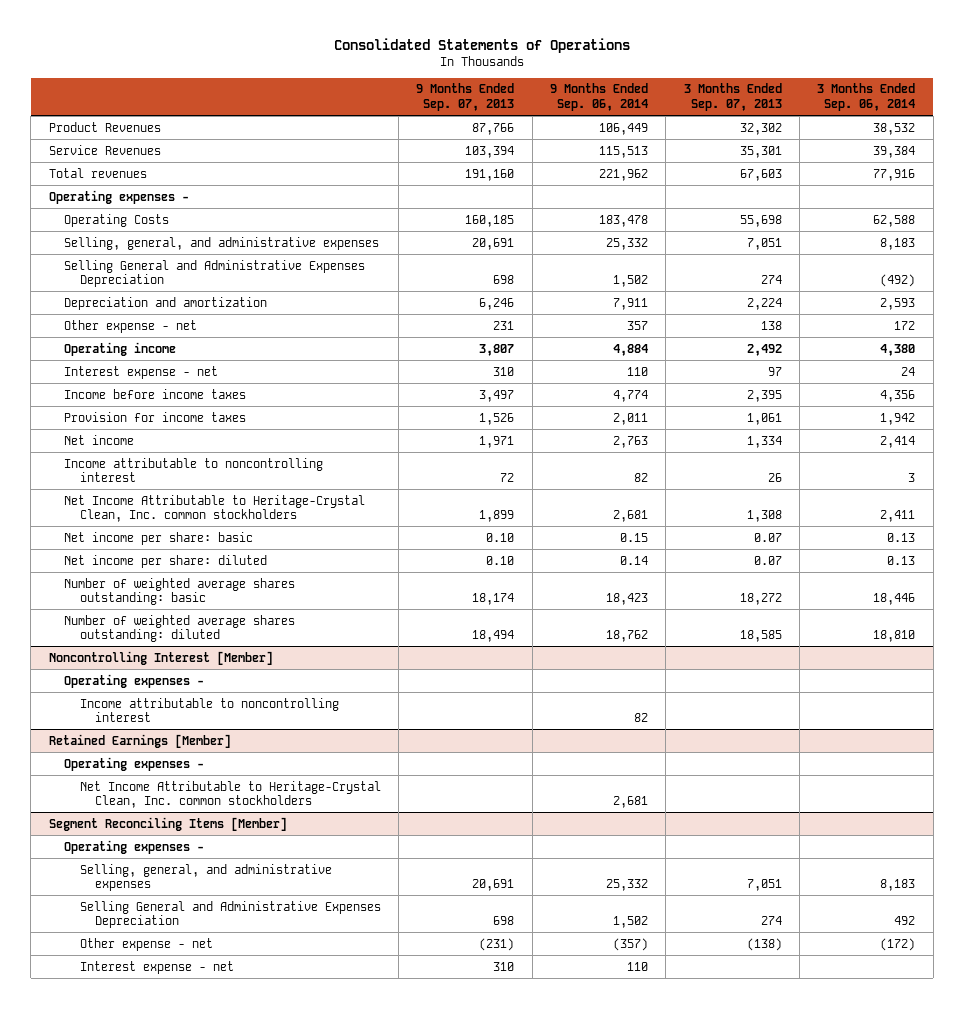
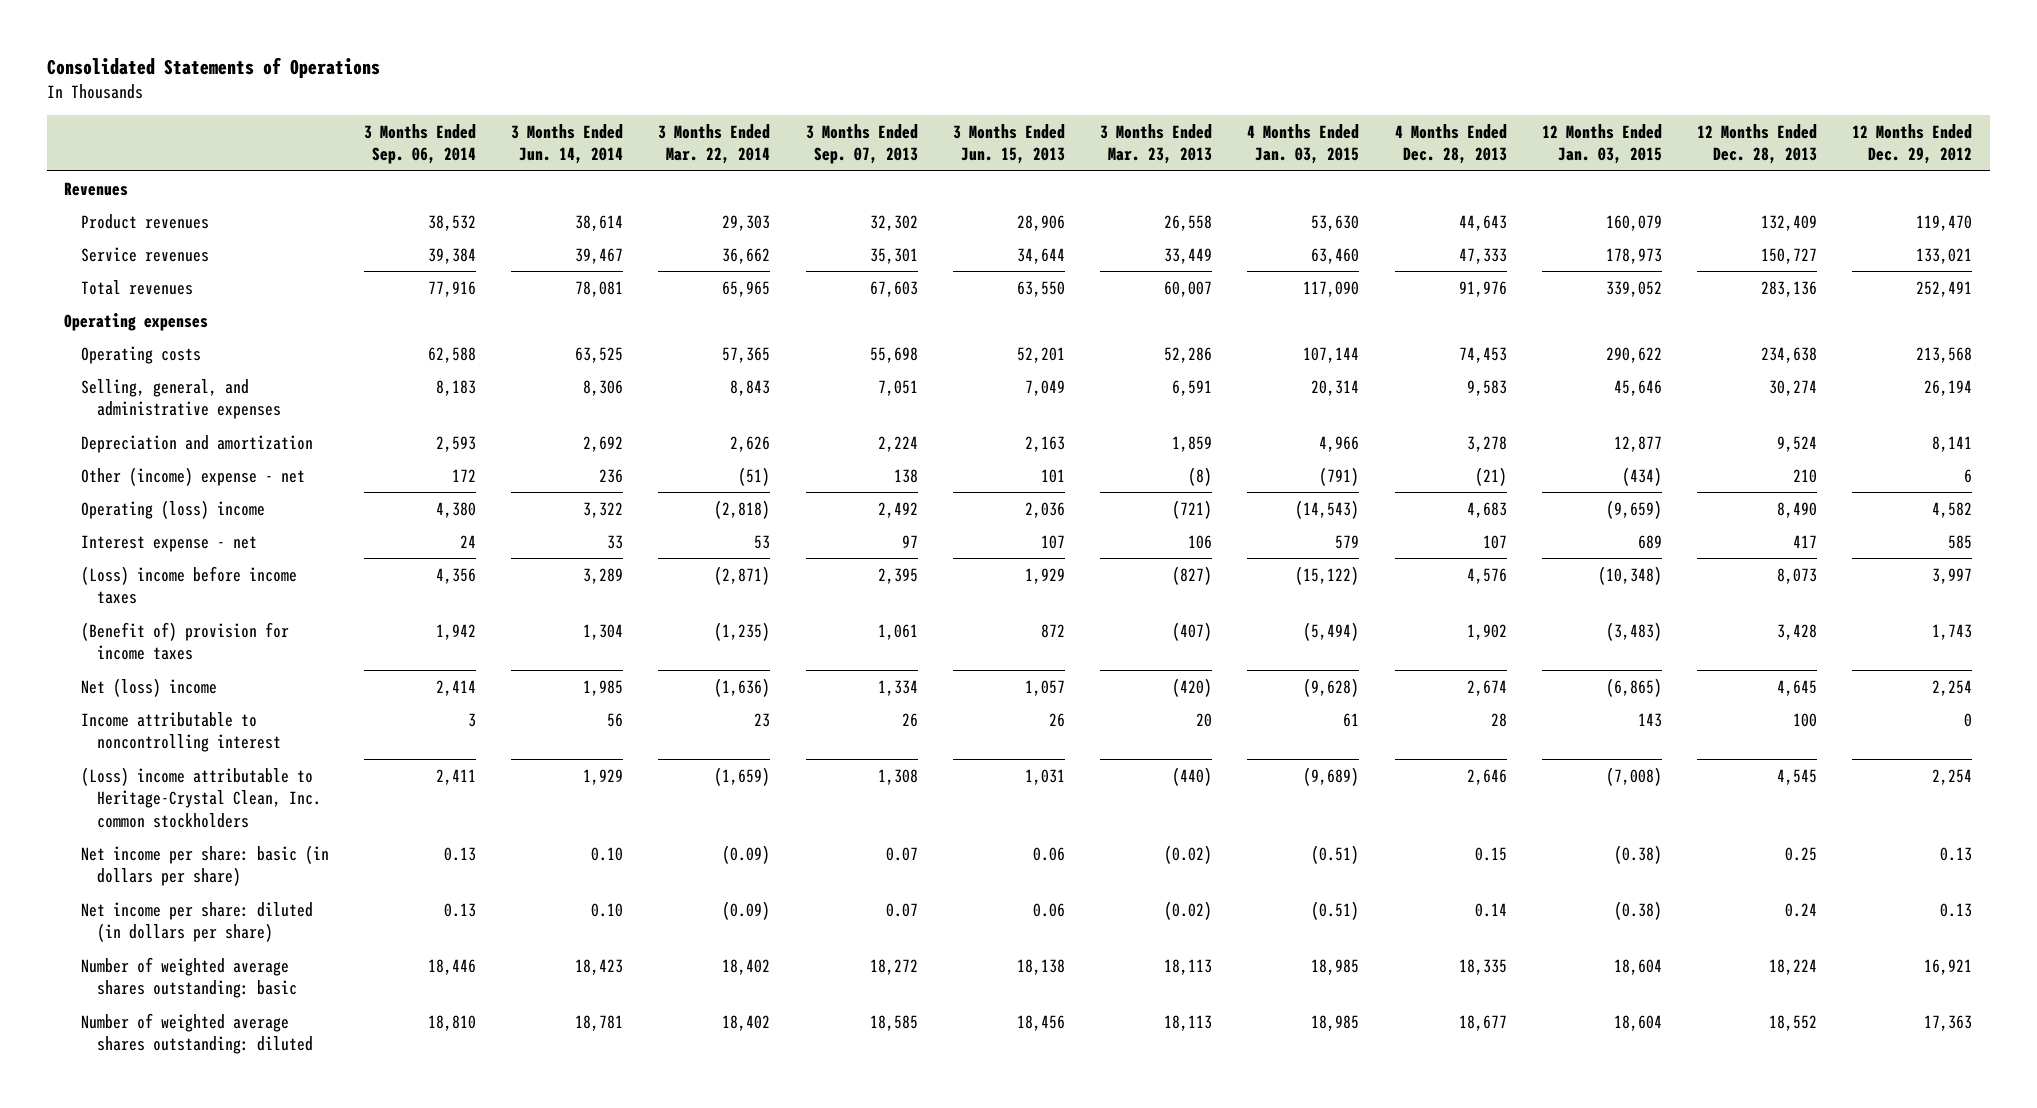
- | 9 Months Ended Sep. 07, 2013 | 9 Months Ended Sep. 06, 2014 | 3 Months Ended Sep. 07, 2013 | 3 Months Ended Sep. 06, 2014
+ | 3 Months Ended Sep. 06, 2014 | 3 Months Ended Jun. 14, 2014 | 3 Months Ended Mar. 22, 2014 | 3 Months Ended Sep. 07, 2013 | 3 Months Ended Jun. 15, 2013 | 3 Months Ended Mar. 23, 2013 | 4 Months Ended Jan. 03, 2015 | 4 Months Ended Dec. 28, 2013 | 12 Months Ended Jan. 03, 2015 | 12 Months Ended Dec. 28, 2013 | 12 Months Ended Dec. 29, 2012
- Product Revenues | 87,766 | 106,449 | 32,302 | 38,532
- Service Revenues | 103,394 | 115,513 | 35,301 | 39,384
+ Revenues
+ Product revenues | 38,532 | 38,614 | 29,303 | 32,302 | 28,906 | 26,558 | 53,630 | 44,643 | 160,079 | 132,409 | 119,470
+ Service revenues | 39,384 | 39,467 | 36,662 | 35,301 | 34,644 | 33,449 | 63,460 | 47,333 | 178,973 | 150,727 | 133,021
- Operating expenses -
- Operating Costs | 160,185 | 183,478 | 55,698 | 62,588
+ Operating expenses
+ Operating costs | 62,588 | 63,525 | 57,365 | 55,698 | 52,201 | 52,286 | 107,144 | 74,453 | 290,622 | 234,638 | 213,568
- Selling General and Administrative Expenses Depreciation | 698 | 1,502 | 274 | (492)
- Other expense - net | 231 | 357 | 138 | 172
- Operating income | 3,807 | 4,884 | 2,492 | 4,380
+ Other (income) expense - net | 172 | 236 | (51) | 138 | 101 | (8) | (791) | (21) | (434) | 210 | 6
+ Operating (loss) income | 4,380 | 3,322 | (2,818) | 2,492 | 2,036 | (721) | (14,543) | 4,683 | (9,659) | 8,490 | 4,582
- Income before income taxes | 3,497 | 4,774 | 2,395 | 4,356
- Provision for income taxes | 1,526 | 2,011 | 1,061 | 1,942
- Net income | 1,971 | 2,763 | 1,334 | 2,414
+ (Loss) income before income taxes | 4,356 | 3,289 | (2,871) | 2,395 | 1,929 | (827) | (15,122) | 4,576 | (10,348) | 8,073 | 3,997
+ (Benefit of) provision for income taxes | 1,942 | 1,304 | (1,235) | 1,061 | 872 | (407) | (5,494) | 1,902 | (3,483) | 3,428 | 1,743
+ Net (loss) income | 2,414 | 1,985 | (1,636) | 1,334 | 1,057 | (420) | (9,628) | 2,674 | (6,865) | 4,645 | 2,254
- Net Income Attributable to Heritage-Crystal Clean, Inc. common stockholders | 1,899 | 2,681 | 1,308 | 2,411
- Net income per share: basic | 0.10 | 0.15 | 0.07 | 0.13
- Net income per share: diluted | 0.10 | 0.14 | 0.07 | 0.13
+ (Loss) income attributable to Heritage-Crystal Clean, Inc. common stockholders | 2,411 | 1,929 | (1,659) | 1,308 | 1,031 | (440) | (9,689) | 2,646 | (7,008) | 4,545 | 2,254
+ Net income per share: basic (in dollars per share) | 0.13 | 0.10 | (0.09) | 0.07 | 0.06 | (0.02) | (0.51) | 0.15 | (0.38) | 0.25 | 0.13
+ Net income per share: diluted (in dollars per share) | 0.13 | 0.10 | (0.09) | 0.07 | 0.06 | (0.02) | (0.51) | 0.14 | (0.38) | 0.24 | 0.13
- Noncontrolling Interest [Member]
- Operating expenses -
- Income attributable to noncontrolling interest | | 82 | |
- Retained Earnings [Member]
- Operating expenses -
- Net Income Attributable to Heritage-Crystal Clean, Inc. common stockholders | | 2,681 | |
- Segment Reconciling Items [Member]
- Operating expenses -
- Selling, general, and administrative expenses | 20,691 | 25,332 | 7,051 | 8,183
- Selling General and Administrative Expenses Depreciation | 698 | 1,502 | 274 | 492
- Other expense - net | (231) | (357) | (138) | (172)
- Interest expense - net | 310 | 110 | |

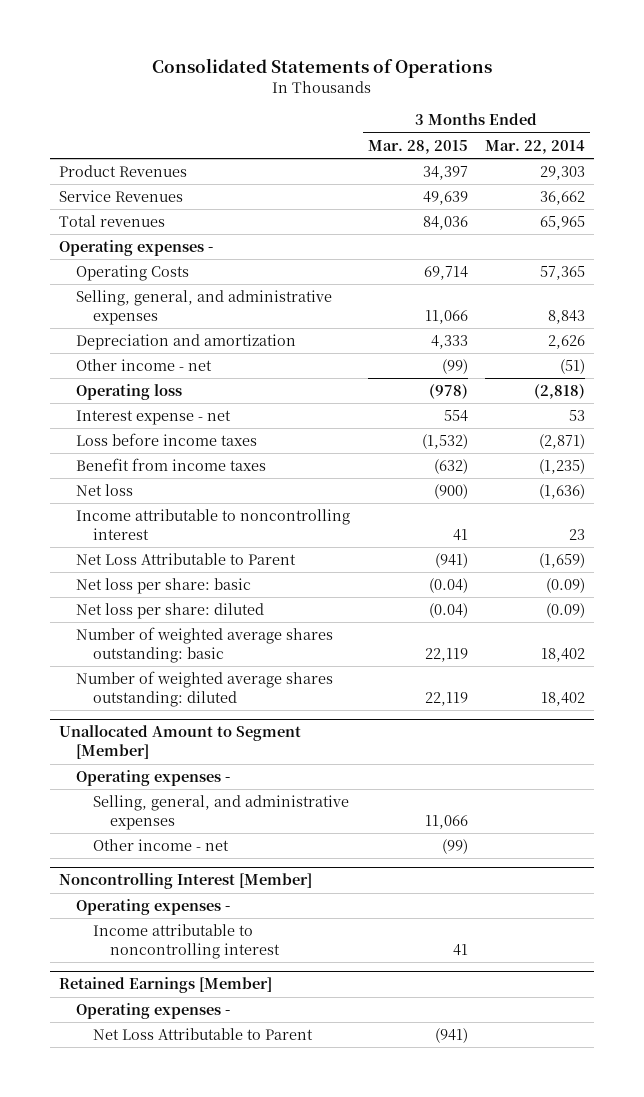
- | 3 Months Ended Sep. 06, 2014 | 3 Months Ended Jun. 14, 2014 | 3 Months Ended Mar. 22, 2014 | 3 Months Ended Sep. 07, 2013 | 3 Months Ended Jun. 15, 2013 | 3 Months Ended Mar. 23, 2013 | 4 Months Ended Jan. 03, 2015 | 4 Months Ended Dec. 28, 2013 | 12 Months Ended Jan. 03, 2015 | 12 Months Ended Dec. 28, 2013 | 12 Months Ended Dec. 29, 2012
+ | 3 Months Ended Mar. 28, 2015 | 3 Months Ended Mar. 22, 2014
- Revenues
- Product revenues | 38,532 | 38,614 | 29,303 | 32,302 | 28,906 | 26,558 | 53,630 | 44,643 | 160,079 | 132,409 | 119,470
- Service revenues | 39,384 | 39,467 | 36,662 | 35,301 | 34,644 | 33,449 | 63,460 | 47,333 | 178,973 | 150,727 | 133,021
+ Product Revenues | 34,397 | 29,303
+ Service Revenues | 49,639 | 36,662
- Operating expenses
- Operating costs | 62,588 | 63,525 | 57,365 | 55,698 | 52,201 | 52,286 | 107,144 | 74,453 | 290,622 | 234,638 | 213,568
+ Operating expenses -
+ Operating Costs | 69,714 | 57,365
- Other (income) expense - net | 172 | 236 | (51) | 138 | 101 | (8) | (791) | (21) | (434) | 210 | 6
- Operating (loss) income | 4,380 | 3,322 | (2,818) | 2,492 | 2,036 | (721) | (14,543) | 4,683 | (9,659) | 8,490 | 4,582
+ Other income - net | (99) | (51)
+ Operating loss | (978) | (2,818)
- (Loss) income before income taxes | 4,356 | 3,289 | (2,871) | 2,395 | 1,929 | (827) | (15,122) | 4,576 | (10,348) | 8,073 | 3,997
- (Benefit of) provision for income taxes | 1,942 | 1,304 | (1,235) | 1,061 | 872 | (407) | (5,494) | 1,902 | (3,483) | 3,428 | 1,743
- Net (loss) income | 2,414 | 1,985 | (1,636) | 1,334 | 1,057 | (420) | (9,628) | 2,674 | (6,865) | 4,645 | 2,254
+ Loss before income taxes | (1,532) | (2,871)
+ Benefit from income taxes | (632) | (1,235)
+ Net loss | (900) | (1,636)
- (Loss) income attributable to Heritage-Crystal Clean, Inc. common stockholders | 2,411 | 1,929 | (1,659) | 1,308 | 1,031 | (440) | (9,689) | 2,646 | (7,008) | 4,545 | 2,254
- Net income per share: basic (in dollars per share) | 0.13 | 0.10 | (0.09) | 0.07 | 0.06 | (0.02) | (0.51) | 0.15 | (0.38) | 0.25 | 0.13
- Net income per share: diluted (in dollars per share) | 0.13 | 0.10 | (0.09) | 0.07 | 0.06 | (0.02) | (0.51) | 0.14 | (0.38) | 0.24 | 0.13
+ Net Loss Attributable to Parent | (941) | (1,659)
+ Net loss per share: basic | (0.04) | (0.09)
+ Net loss per share: diluted | (0.04) | (0.09)
+ Unallocated Amount to Segment [Member]
+ Operating expenses -
+ Selling, general, and administrative expenses | 11,066 |
+ Other income - net | (99) |
+ Noncontrolling Interest [Member]
+ Operating expenses -
+ Income attributable to noncontrolling interest | 41 |
+ Retained Earnings [Member]
+ Operating expenses -
+ Net Loss Attributable to Parent | (941) |

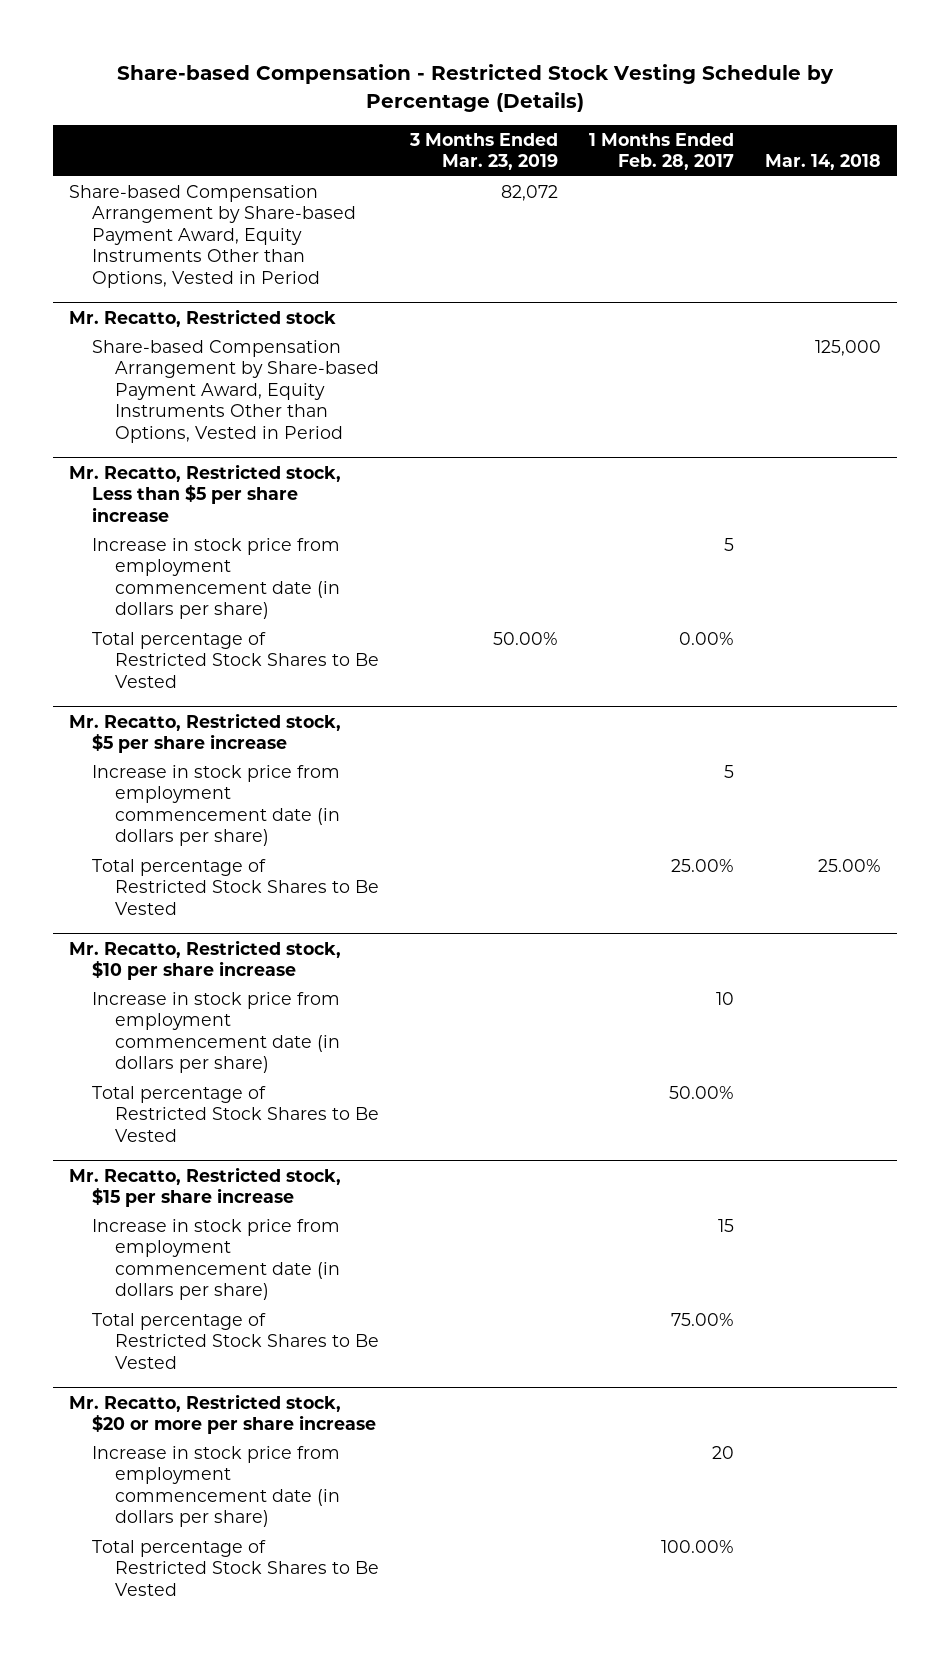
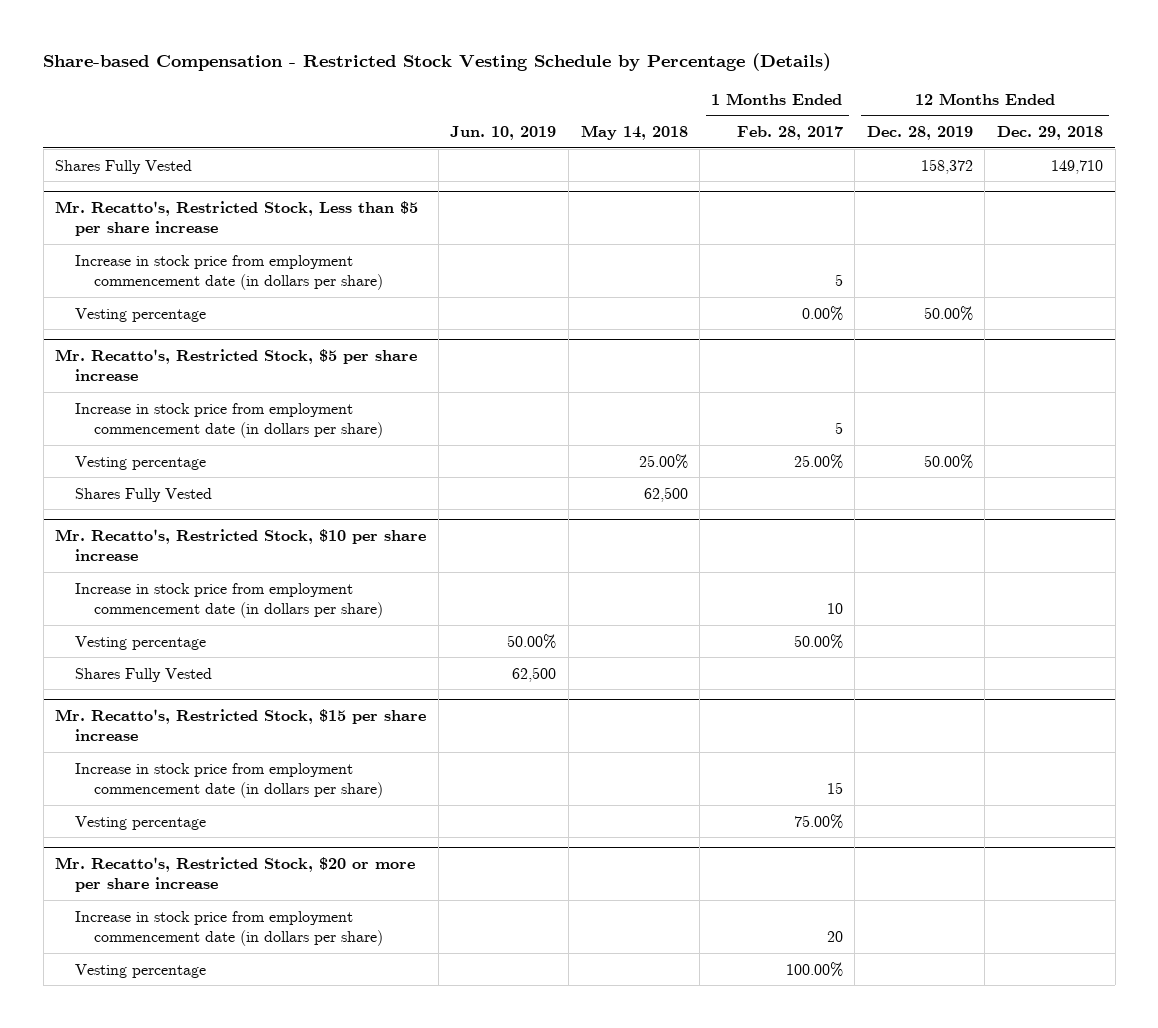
- | 3 Months Ended Mar. 23, 2019 | 1 Months Ended Feb. 28, 2017 | Mar. 14, 2018
+ | Jun. 10, 2019 | May 14, 2018 | 1 Months Ended Feb. 28, 2017 | 12 Months Ended Dec. 28, 2019 | 12 Months Ended Dec. 29, 2018
- Share-based Compensation Arrangement by Share-based Payment Award, Equity Instruments Other than Options, Vested in Period | 82,072 | |
- Mr. Recatto, Restricted stock
- Share-based Compensation Arrangement by Share-based Payment Award, Equity Instruments Other than Options, Vested in Period | | | 125,000
- Mr. Recatto, Restricted stock, Less than $5 per share increase
+ Shares Fully Vested | | | | 158,372 | 149,710
+ Mr. Recatto's, Restricted Stock, Less than $5 per share increase
- Total percentage of Restricted Stock Shares to Be Vested | 50.00% | 0.00% |
- Mr. Recatto, Restricted stock, $5 per share increase
+ Vesting percentage | | | 0.00% | 50.00% |
+ Mr. Recatto's, Restricted Stock, $5 per share increase
- Total percentage of Restricted Stock Shares to Be Vested | | 25.00% | 25.00%
- Mr. Recatto, Restricted stock, $10 per share increase
+ Vesting percentage | | 25.00% | 25.00% | 50.00% |
+ Shares Fully Vested | | 62,500 | | |
+ Mr. Recatto's, Restricted Stock, $10 per share increase
- Total percentage of Restricted Stock Shares to Be Vested | | 50.00% |
- Mr. Recatto, Restricted stock, $15 per share increase
+ Vesting percentage | 50.00% | | 50.00% | |
+ Shares Fully Vested | 62,500 | | | |
+ Mr. Recatto's, Restricted Stock, $15 per share increase
- Total percentage of Restricted Stock Shares to Be Vested | | 75.00% |
- Mr. Recatto, Restricted stock, $20 or more per share increase
+ Vesting percentage | | | 75.00% | |
+ Mr. Recatto's, Restricted Stock, $20 or more per share increase
- Total percentage of Restricted Stock Shares to Be Vested | | 100.00% |
+ Vesting percentage | | | 100.00% | |

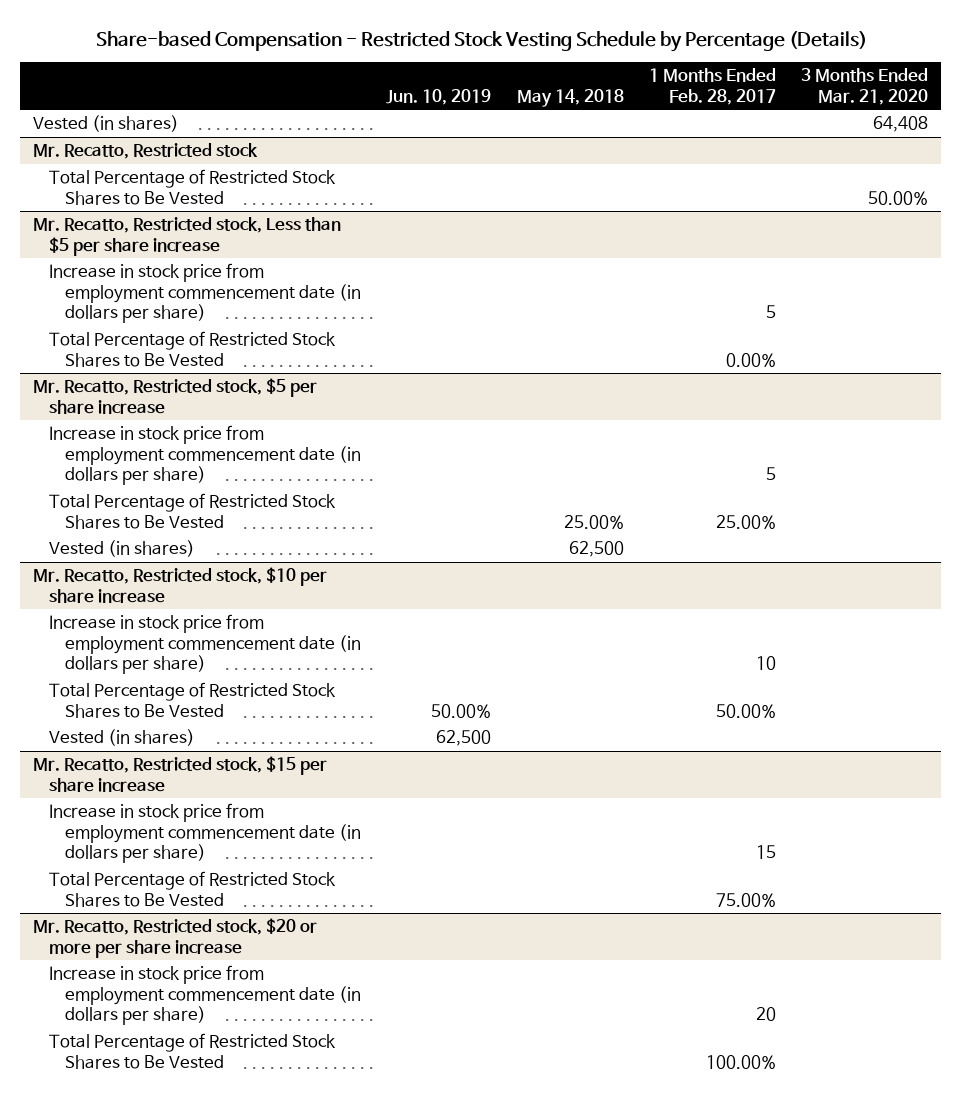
- | Jun. 10, 2019 | May 14, 2018 | 1 Months Ended Feb. 28, 2017 | 12 Months Ended Dec. 28, 2019 | 12 Months Ended Dec. 29, 2018
+ | Jun. 10, 2019 | May 14, 2018 | 1 Months Ended Feb. 28, 2017 | 3 Months Ended Mar. 21, 2020
- Shares Fully Vested | | | | 158,372 | 149,710
- Mr. Recatto's, Restricted Stock, Less than $5 per share increase
+ Vested (in shares) | | | | 64,408
+ Mr. Recatto, Restricted stock
+ Total Percentage of Restricted Stock Shares to Be Vested | | | | 50.00%
+ Mr. Recatto, Restricted stock, Less than $5 per share increase
- Vesting percentage | | | 0.00% | 50.00% |
- Mr. Recatto's, Restricted Stock, $5 per share increase
+ Total Percentage of Restricted Stock Shares to Be Vested | | | 0.00% |
+ Mr. Recatto, Restricted stock, $5 per share increase
- Vesting percentage | | 25.00% | 25.00% | 50.00% |
- Shares Fully Vested | | 62,500 | | |
- Mr. Recatto's, Restricted Stock, $10 per share increase
+ Total Percentage of Restricted Stock Shares to Be Vested | | 25.00% | 25.00% |
+ Vested (in shares) | | 62,500 | |
+ Mr. Recatto, Restricted stock, $10 per share increase
- Vesting percentage | 50.00% | | 50.00% | |
- Shares Fully Vested | 62,500 | | | |
- Mr. Recatto's, Restricted Stock, $15 per share increase
+ Total Percentage of Restricted Stock Shares to Be Vested | 50.00% | | 50.00% |
+ Vested (in shares) | 62,500 | | |
+ Mr. Recatto, Restricted stock, $15 per share increase
- Vesting percentage | | | 75.00% | |
- Mr. Recatto's, Restricted Stock, $20 or more per share increase
+ Total Percentage of Restricted Stock Shares to Be Vested | | | 75.00% |
+ Mr. Recatto, Restricted stock, $20 or more per share increase
- Vesting percentage | | | 100.00% | |
+ Total Percentage of Restricted Stock Shares to Be Vested | | | 100.00% |

